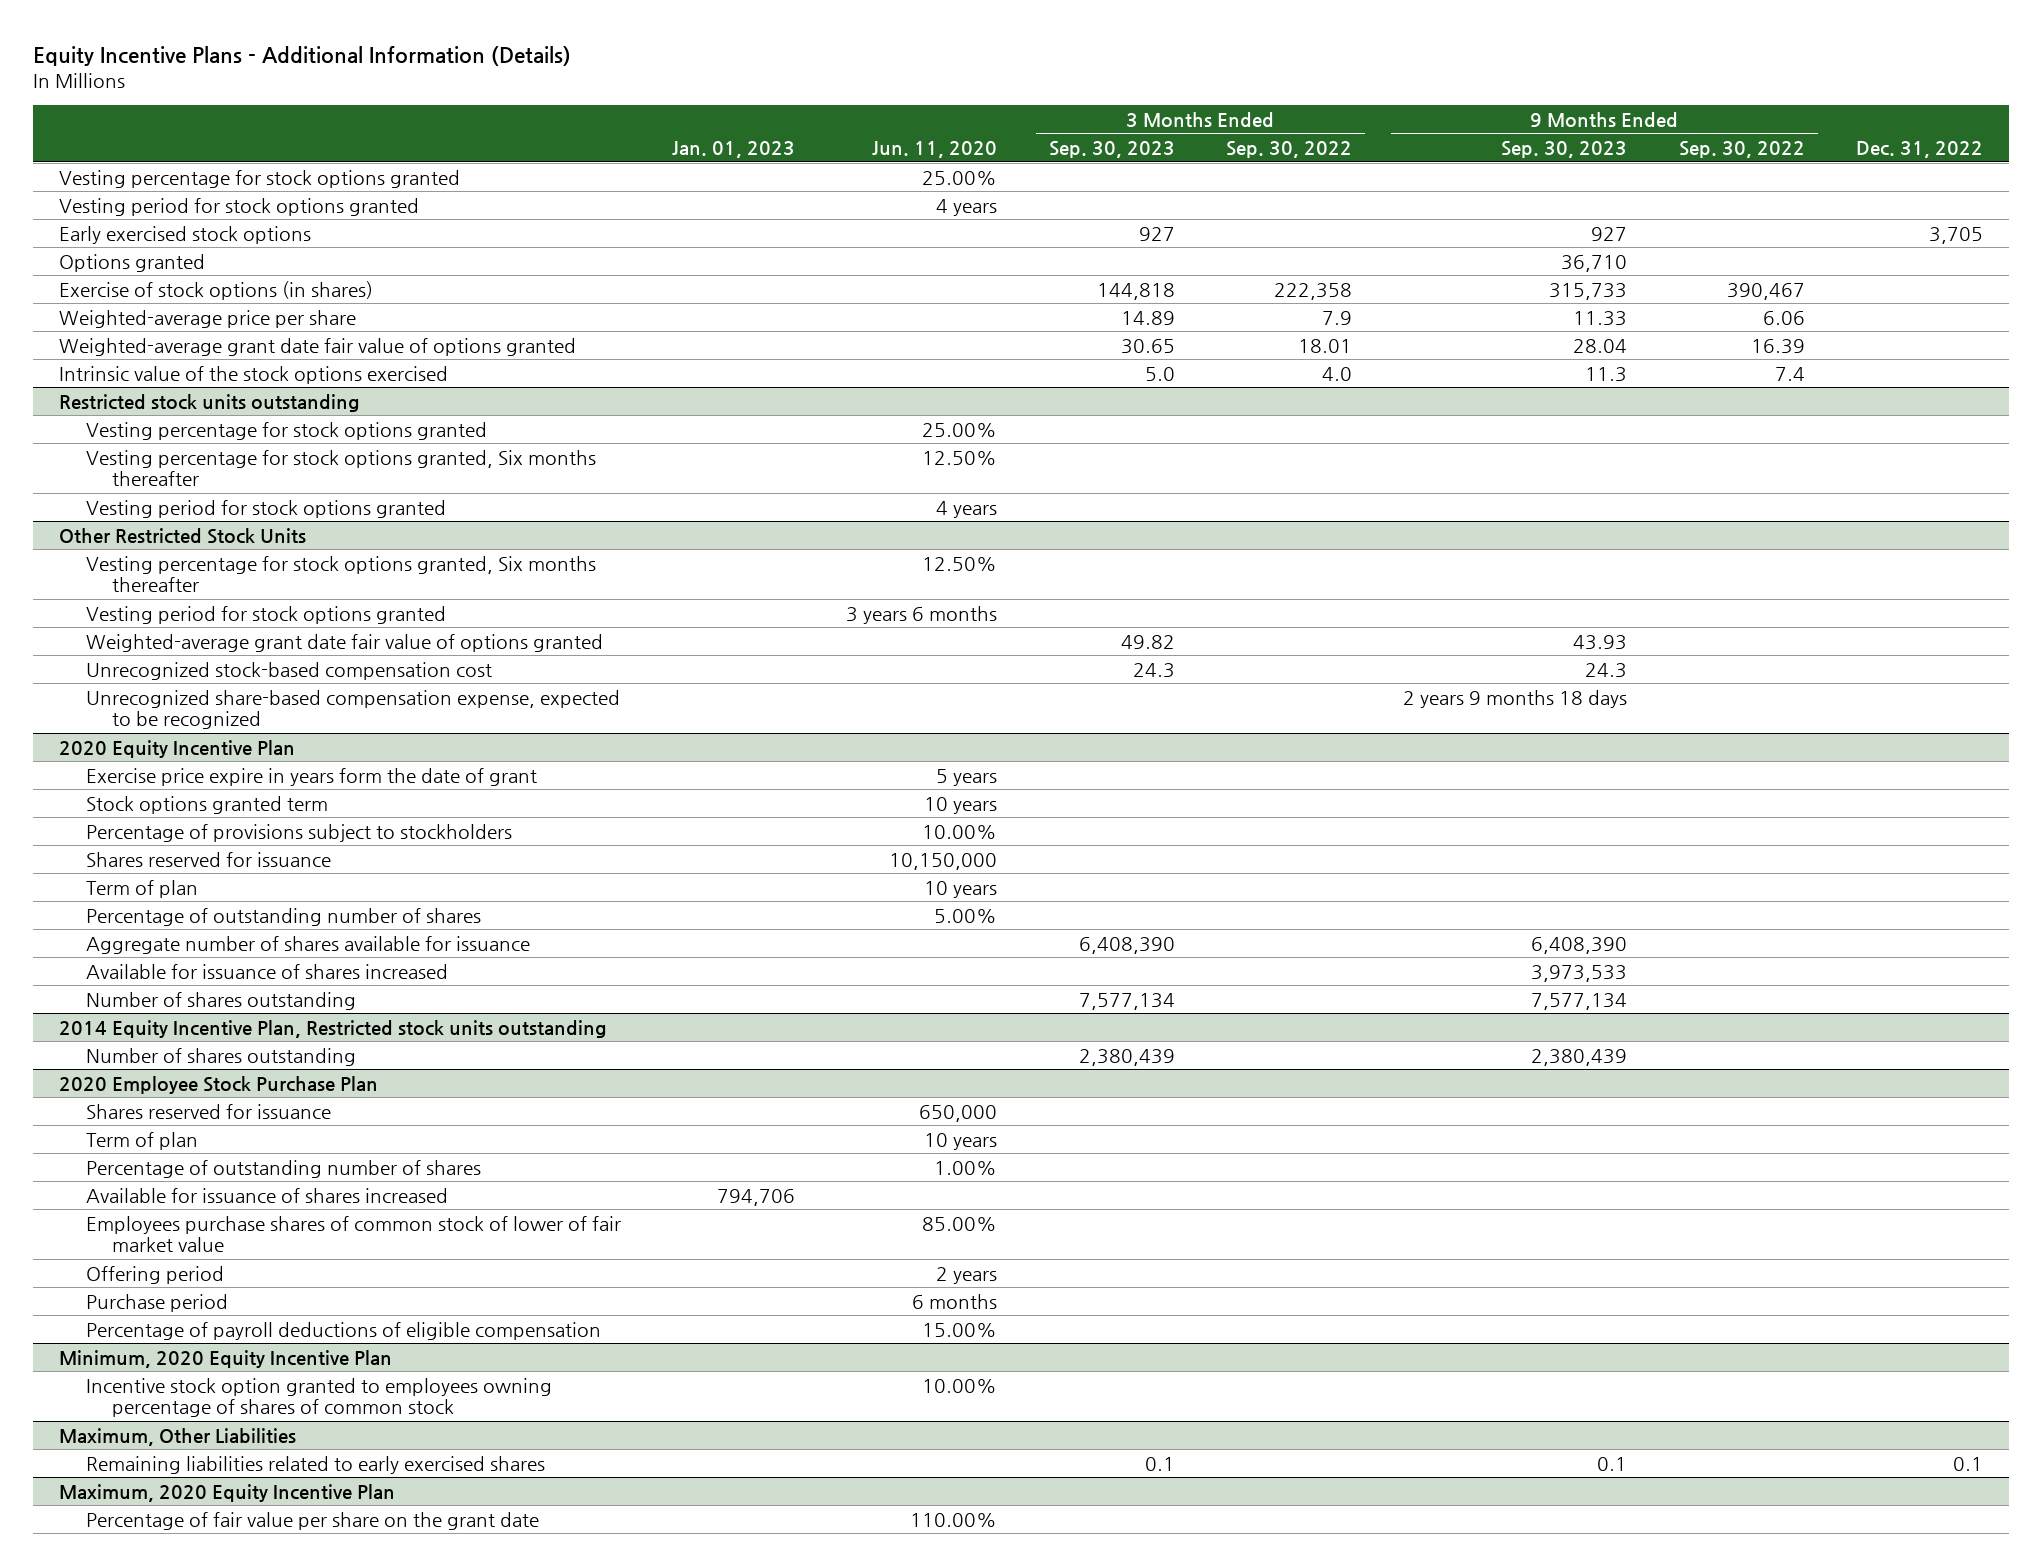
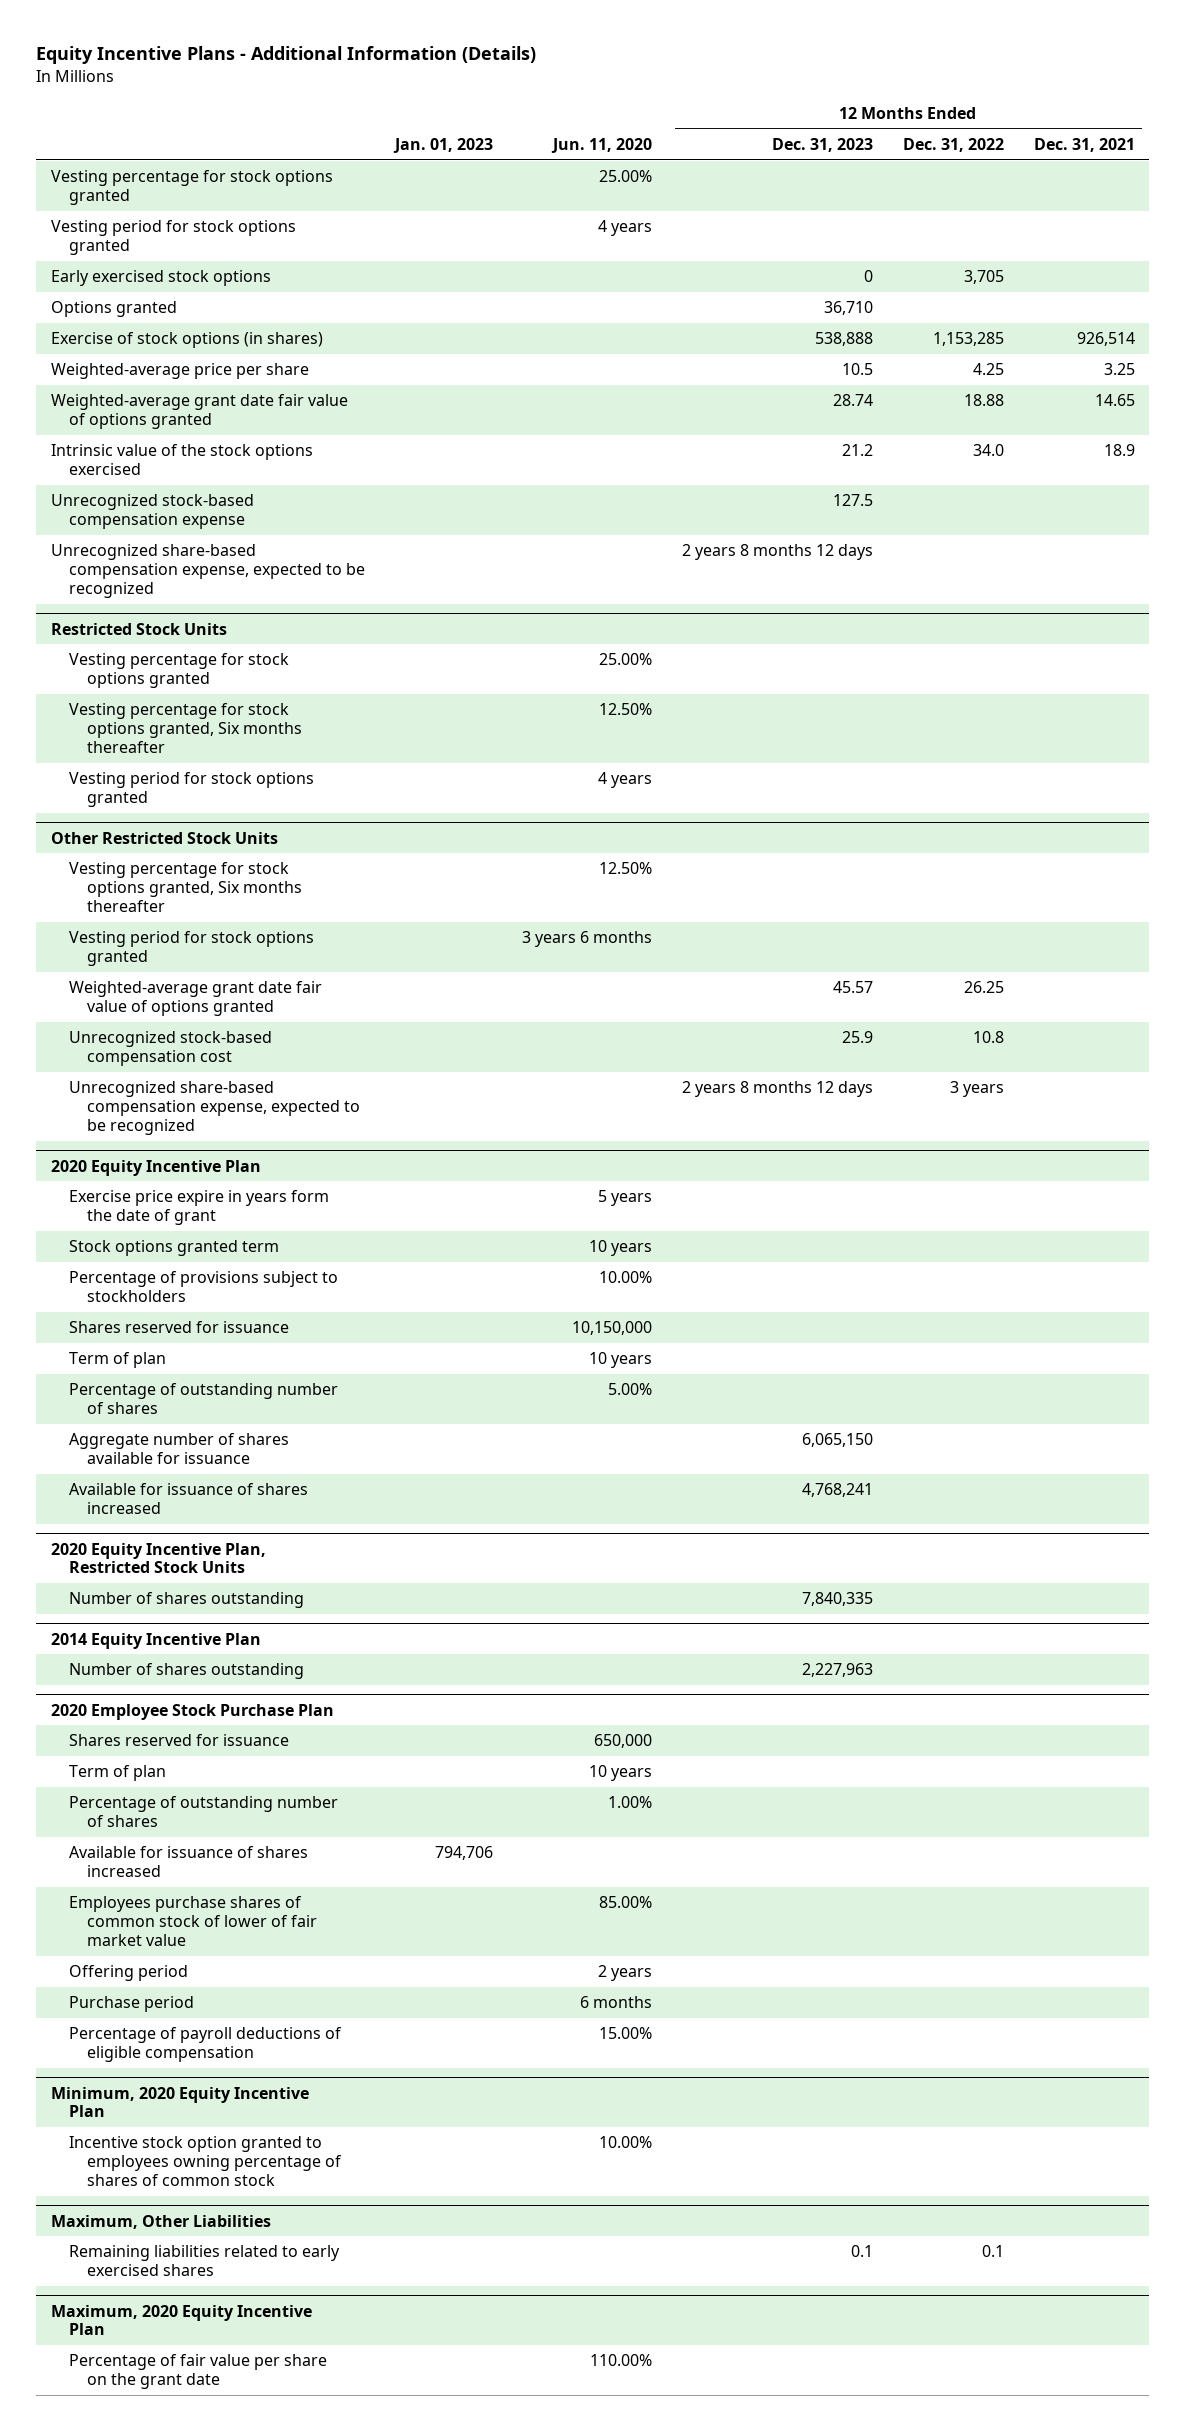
- | Jan. 01, 2023 | Jun. 11, 2020 | 3 Months Ended Sep. 30, 2023 | 3 Months Ended Sep. 30, 2022 | 9 Months Ended Sep. 30, 2023 | 9 Months Ended Sep. 30, 2022 | Dec. 31, 2022
+ | Jan. 01, 2023 | Jun. 11, 2020 | 12 Months Ended Dec. 31, 2023 | 12 Months Ended Dec. 31, 2022 | 12 Months Ended Dec. 31, 2021
- Restricted stock units outstanding
+ Unrecognized stock-based compensation expense | | | 127.5 | |
+ Unrecognized share-based compensation expense, expected to be recognized | | | 2 years 8 months 12 days | |
+ Restricted Stock Units
@ 2020 Equity Incentive Plan
- Number of shares outstanding | | | 7,577,134 | | 7,577,134 | |
- 2014 Equity Incentive Plan, Restricted stock units outstanding
+ 2020 Equity Incentive Plan, Restricted Stock Units
+ 2014 Equity Incentive Plan
+ Number of shares outstanding | | | 2,227,963 | |

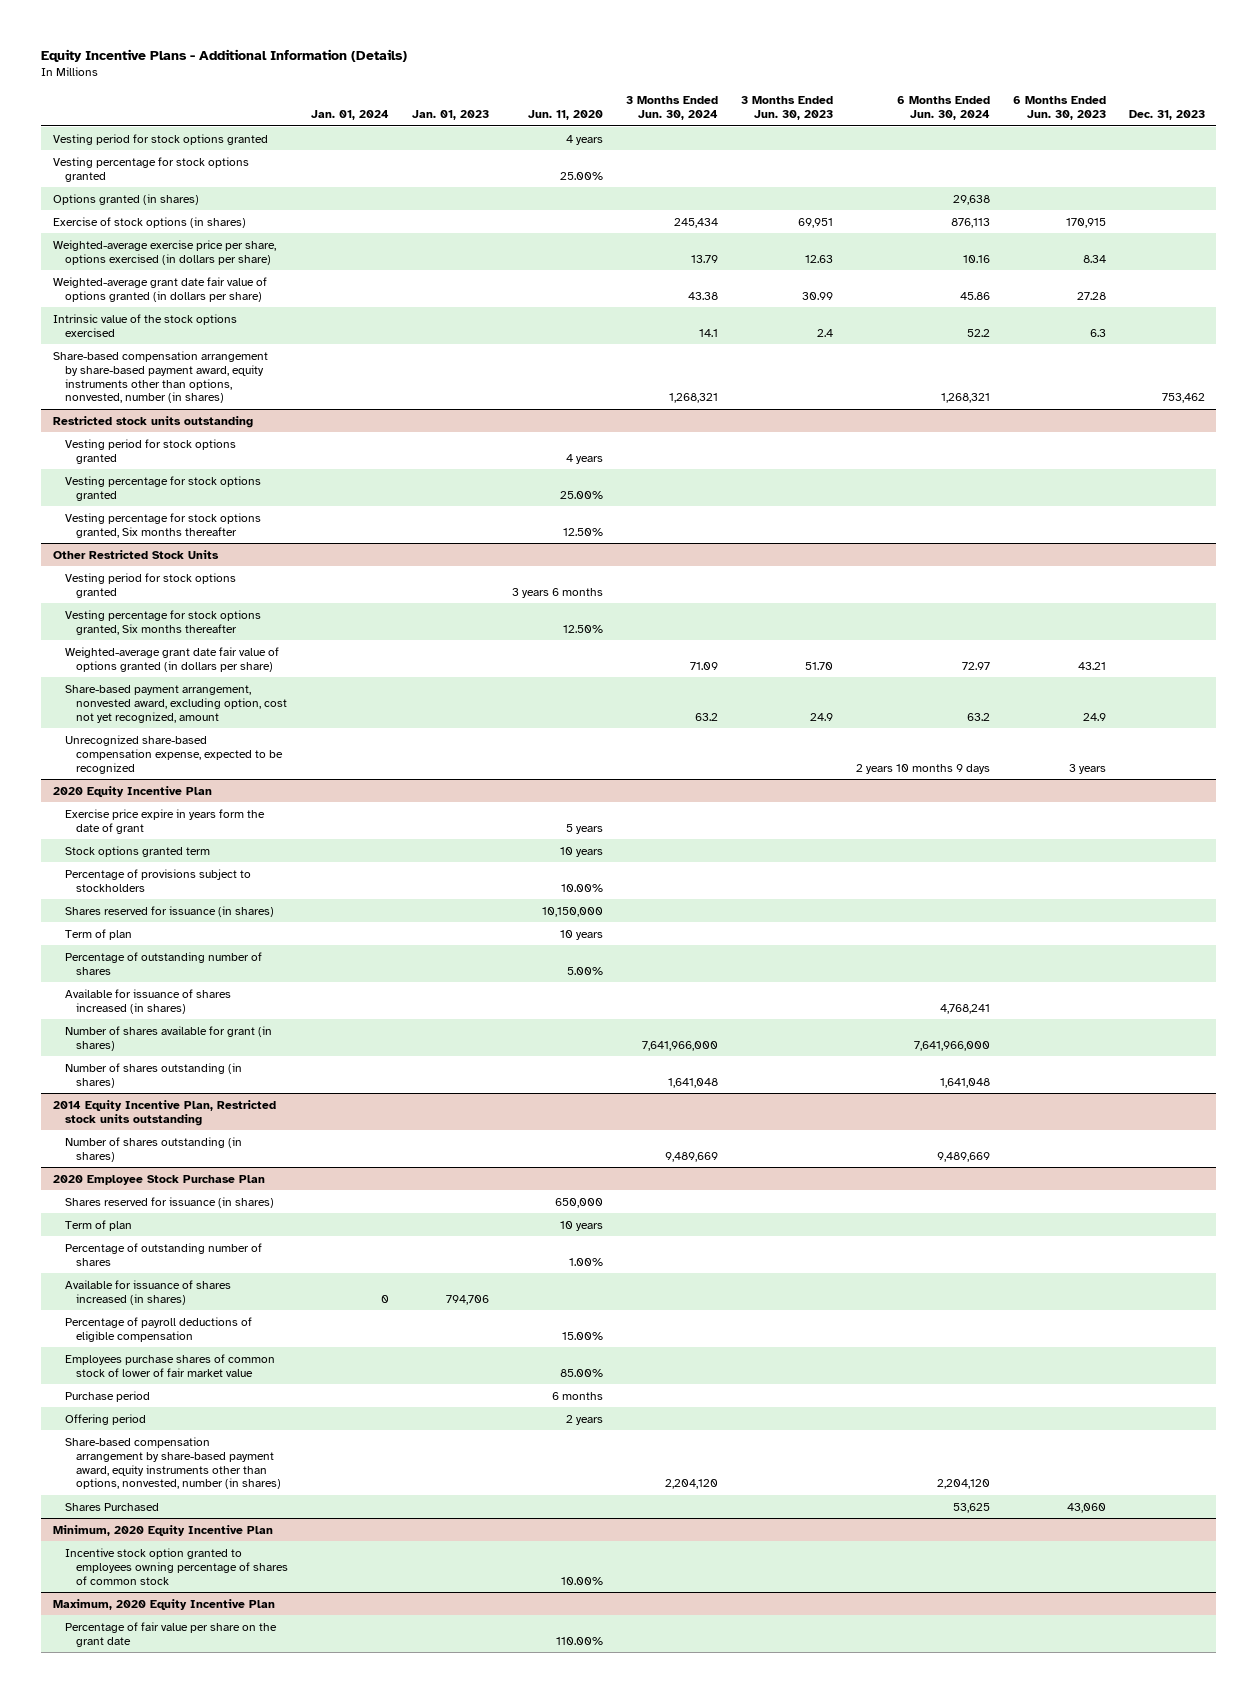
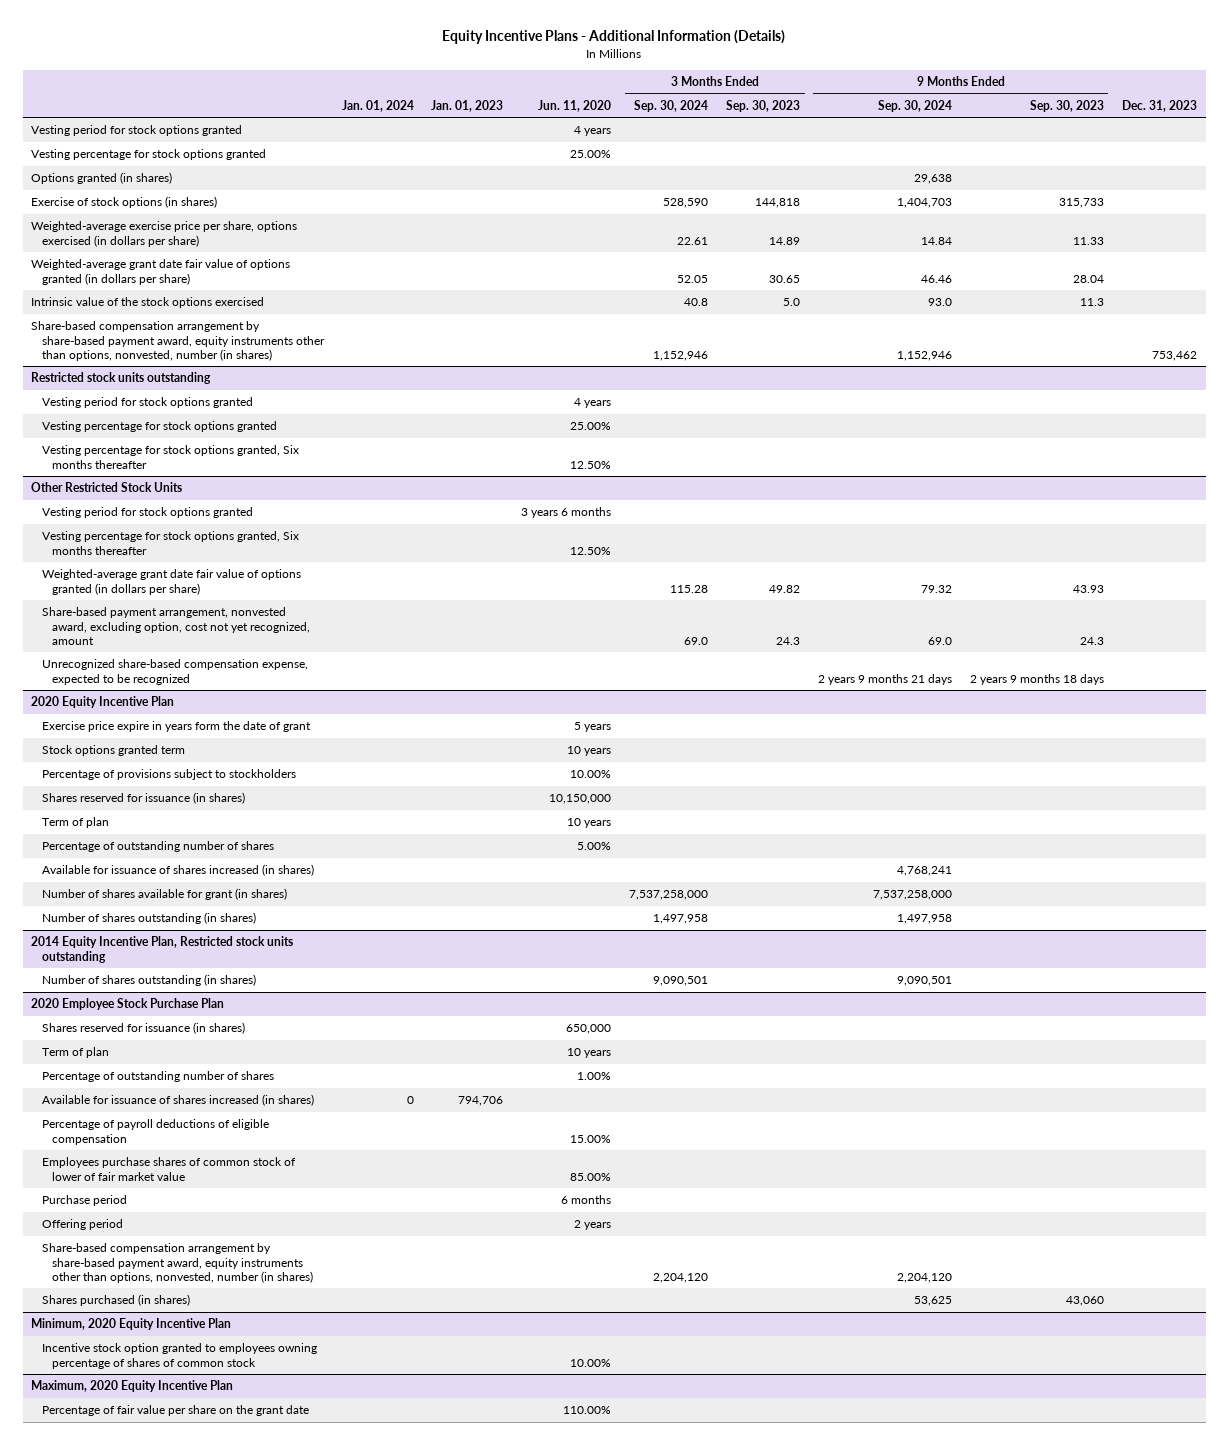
- | Jan. 01, 2024 | Jan. 01, 2023 | Jun. 11, 2020 | 3 Months Ended Jun. 30, 2024 | 3 Months Ended Jun. 30, 2023 | 6 Months Ended Jun. 30, 2024 | 6 Months Ended Jun. 30, 2023 | Dec. 31, 2023
+ | Jan. 01, 2024 | Jan. 01, 2023 | Jun. 11, 2020 | 3 Months Ended Sep. 30, 2024 | 3 Months Ended Sep. 30, 2023 | 9 Months Ended Sep. 30, 2024 | 9 Months Ended Sep. 30, 2023 | Dec. 31, 2023
@ 2020 Employee Stock Purchase Plan
- Shares Purchased | | | | | | 53,625 | 43,060 |
+ Shares purchased (in shares) | | | | | | 53,625 | 43,060 |

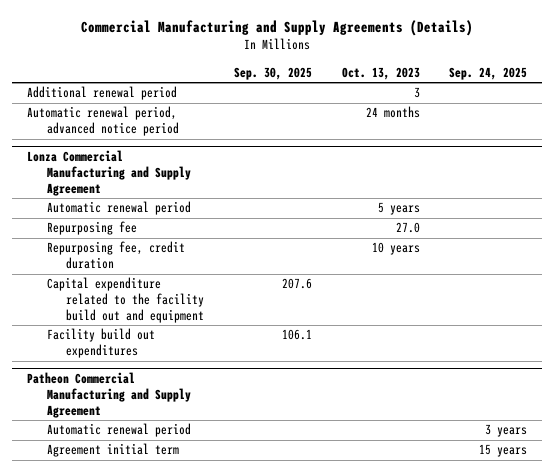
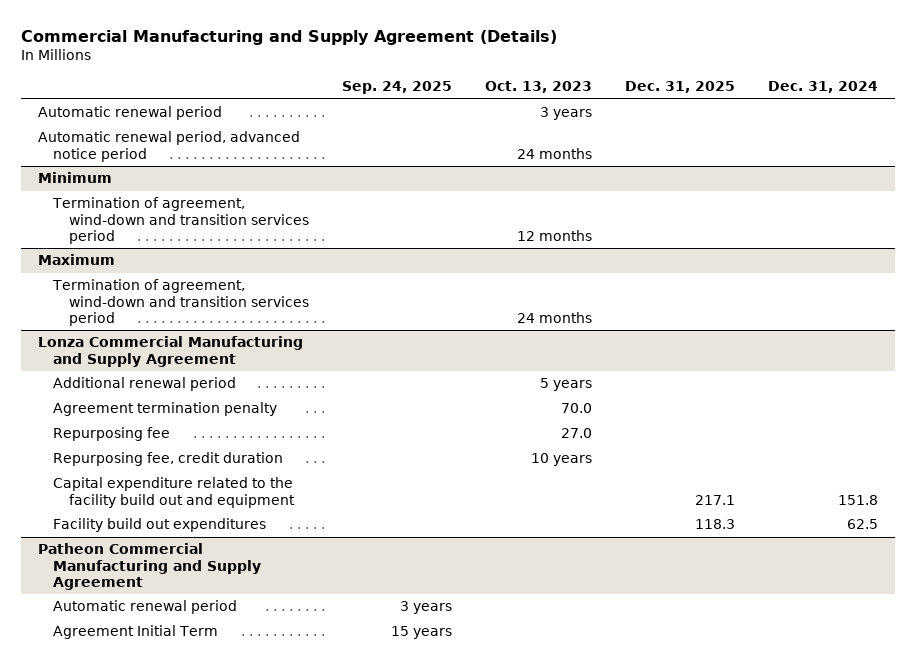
- Commercial Manufacturing and Supply Agreements (Details)
+ Commercial Manufacturing and Supply Agreement (Details)
- | Sep. 30, 2025 | Oct. 13, 2023 | Sep. 24, 2025
+ | Sep. 24, 2025 | Oct. 13, 2023 | Dec. 31, 2025 | Dec. 31, 2024
- Additional renewal period | | 3 |
+ Automatic renewal period | | 3 years | |
+ Minimum
+ Termination of agreement, wind-down and transition services period | | 12 months | |
+ Maximum
+ Termination of agreement, wind-down and transition services period | | 24 months | |
@ Lonza Commercial Manufacturing and Supply Agreement
- Automatic renewal period | | 5 years |
+ Additional renewal period | | 5 years | |
+ Agreement termination penalty | | 70.0 | |
@ Patheon Commercial Manufacturing and Supply Agreement
- Agreement initial term | | | 15 years
+ Agreement Initial Term | 15 years | | |

